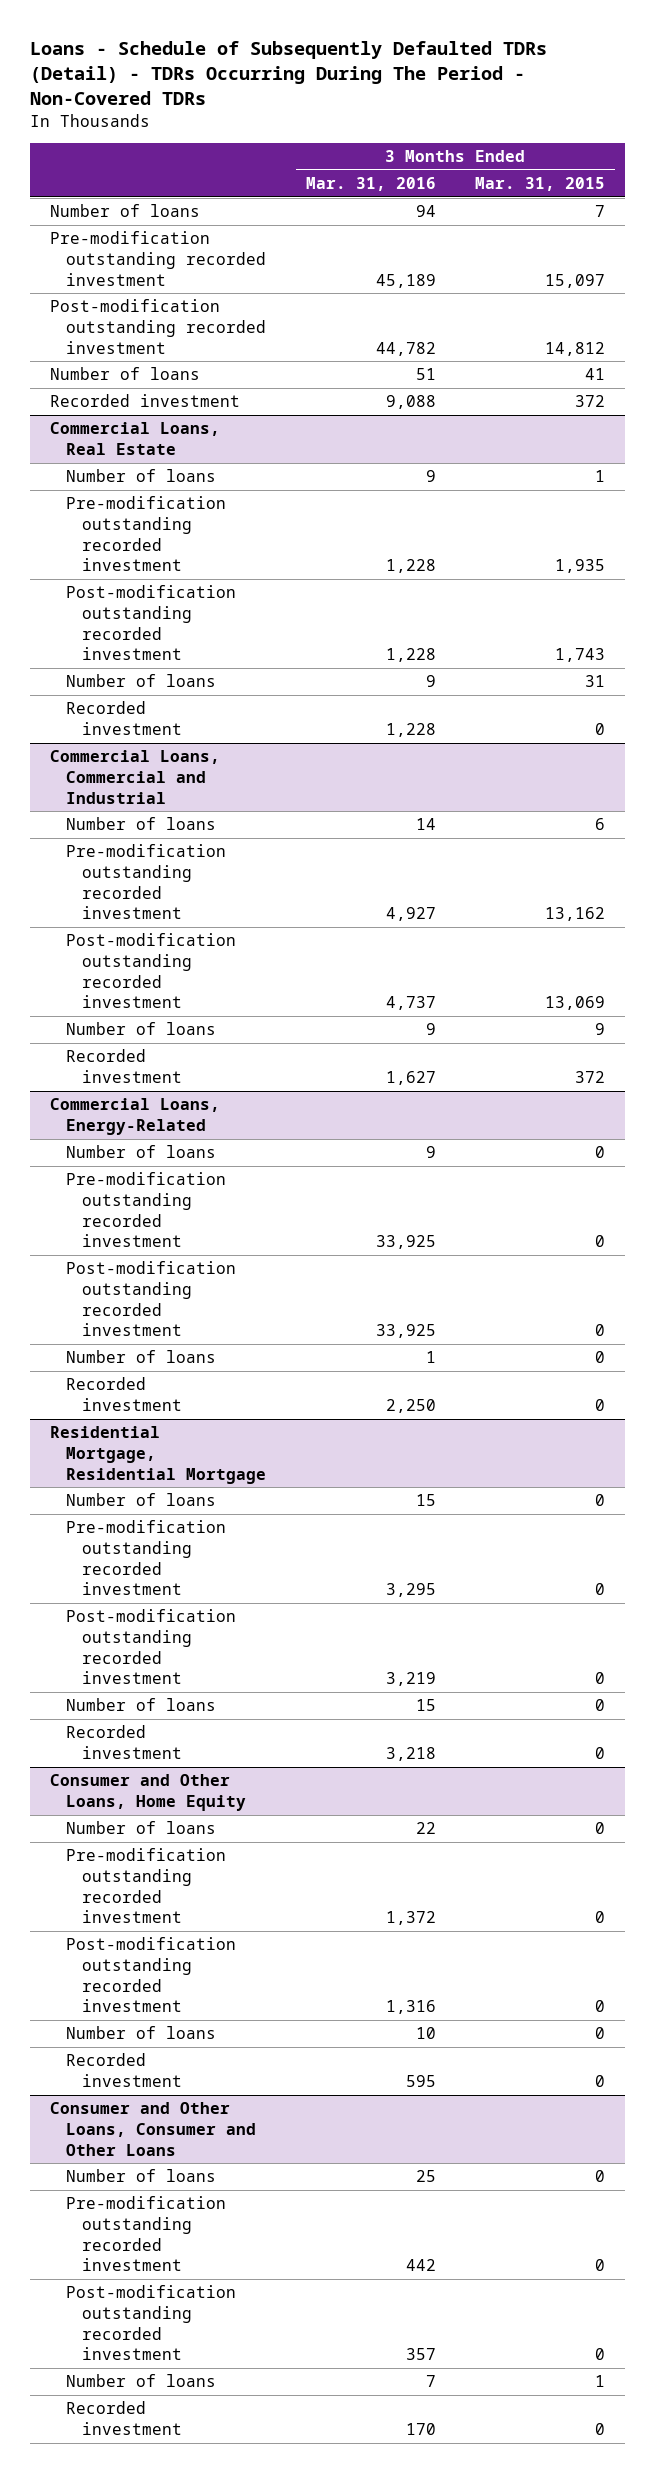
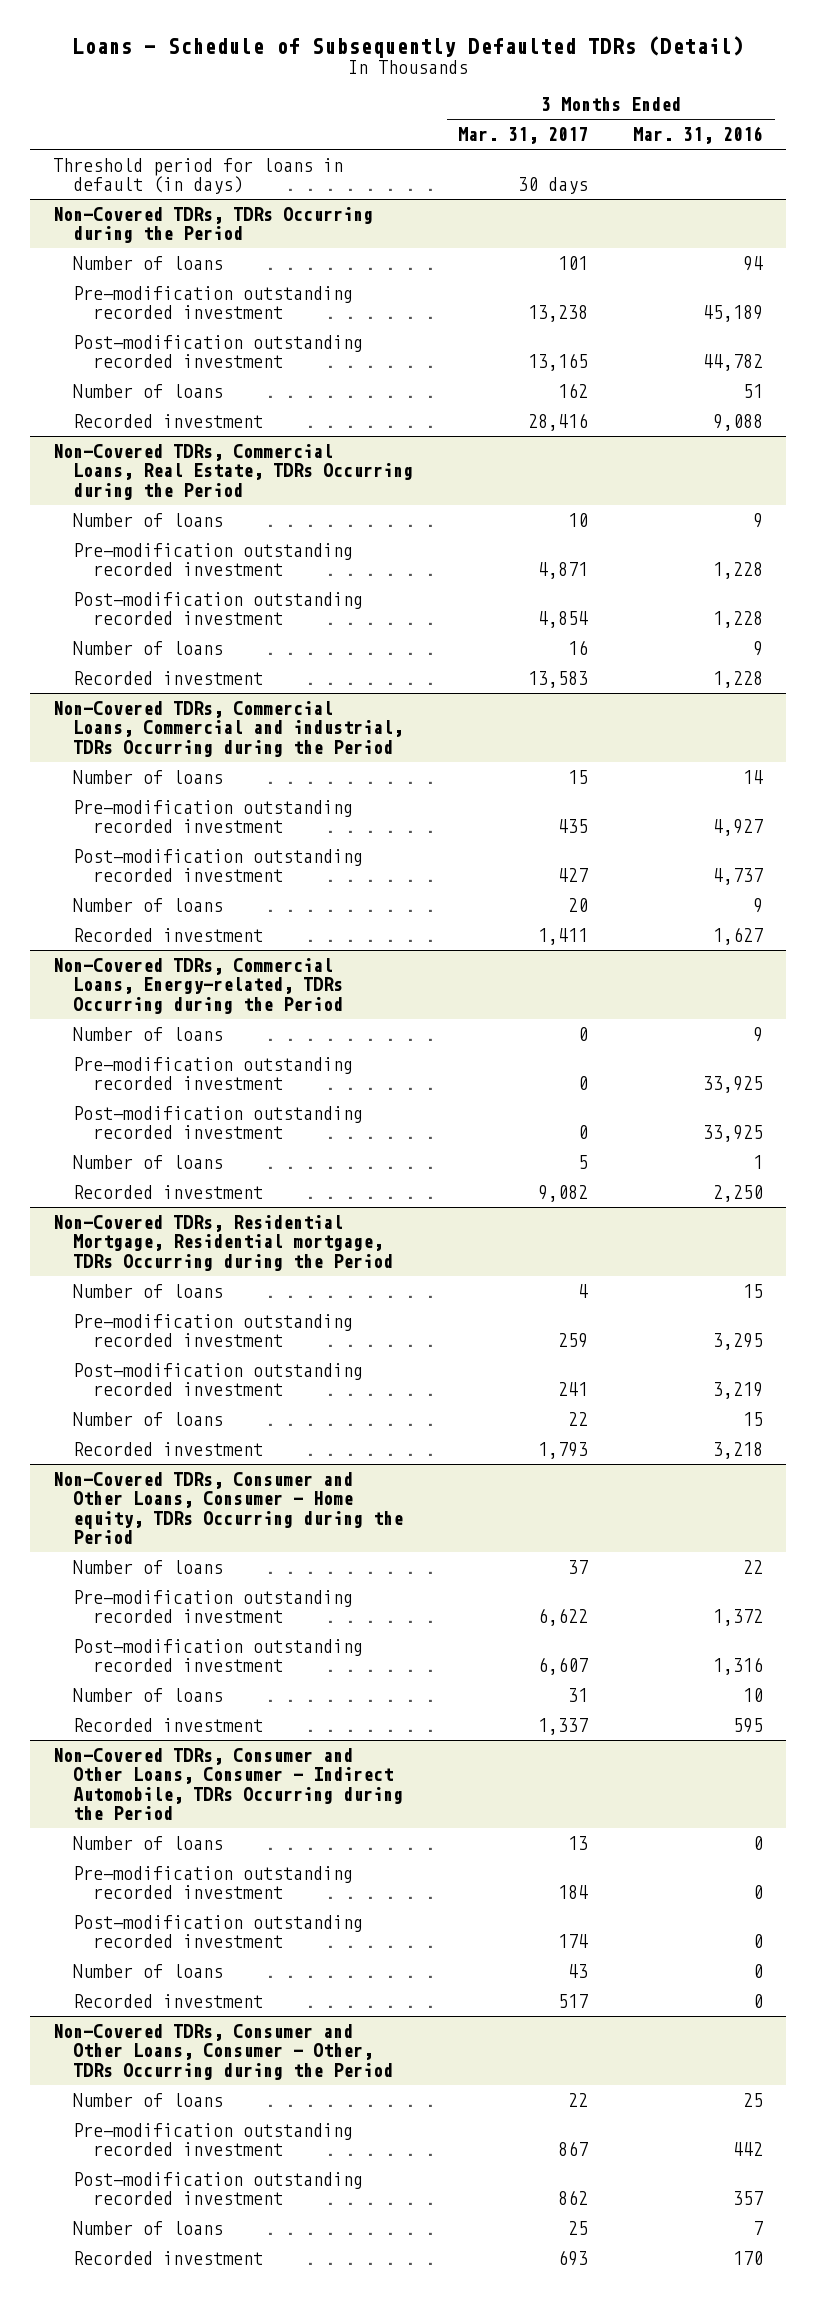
- Loans - Schedule of Subsequently Defaulted TDRs (Detail) - TDRs Occurring During The Period - Non-Covered TDRs
+ Loans - Schedule of Subsequently Defaulted TDRs (Detail)
- | 3 Months Ended Mar. 31, 2016 | 3 Months Ended Mar. 31, 2015
+ | 3 Months Ended Mar. 31, 2017 | 3 Months Ended Mar. 31, 2016
+ Threshold period for loans in default (in days) | 30 days |
+ Non-Covered TDRs, TDRs Occurring during the Period
- Commercial Loans, Real Estate
+ Non-Covered TDRs, Commercial Loans, Real Estate, TDRs Occurring during the Period
- Commercial Loans, Commercial and Industrial
+ Non-Covered TDRs, Commercial Loans, Commercial and industrial, TDRs Occurring during the Period
- Commercial Loans, Energy-Related
+ Non-Covered TDRs, Commercial Loans, Energy-related, TDRs Occurring during the Period
- Residential Mortgage, Residential Mortgage
+ Non-Covered TDRs, Residential Mortgage, Residential mortgage, TDRs Occurring during the Period
- Consumer and Other Loans, Home Equity
+ Non-Covered TDRs, Consumer and Other Loans, Consumer - Home equity, TDRs Occurring during the Period
- Consumer and Other Loans, Consumer and Other Loans
+ Non-Covered TDRs, Consumer and Other Loans, Consumer - Indirect Automobile, TDRs Occurring during the Period
+ Number of loans | 13 | 0
+ Pre-modification outstanding recorded investment | 184 | 0
+ Post-modification outstanding recorded investment | 174 | 0
+ Number of loans | 43 | 0
+ Recorded investment | 517 | 0
+ Non-Covered TDRs, Consumer and Other Loans, Consumer - Other, TDRs Occurring during the Period

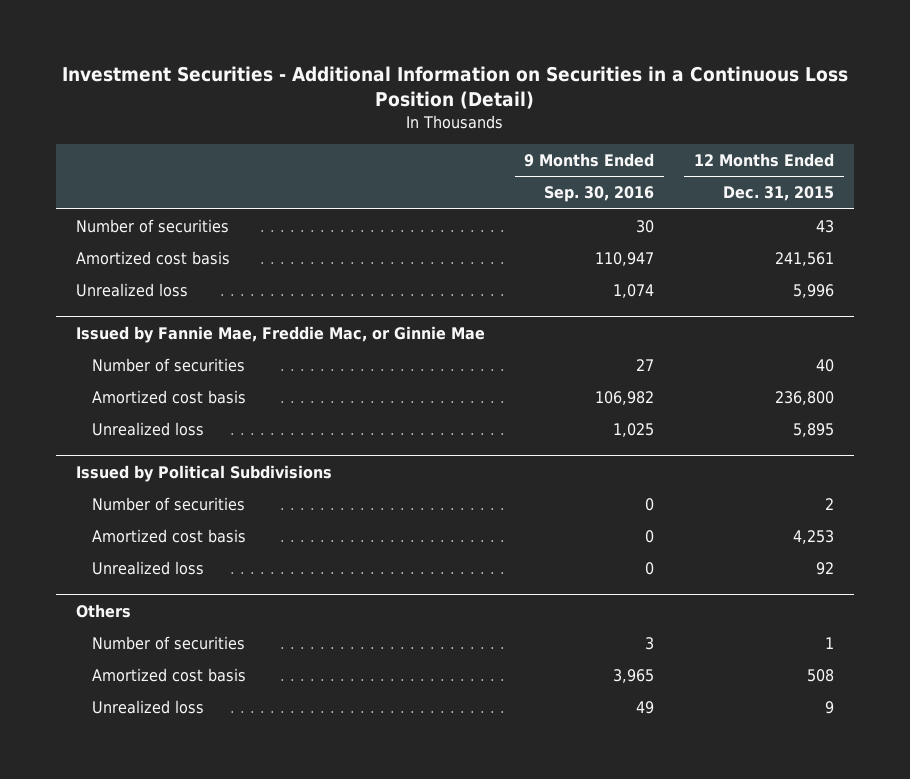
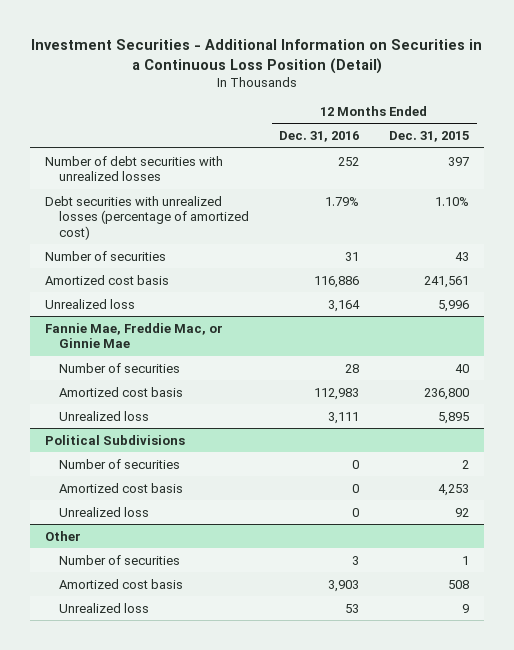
- | 9 Months Ended Sep. 30, 2016 | 12 Months Ended Dec. 31, 2015
+ | 12 Months Ended Dec. 31, 2016 | 12 Months Ended Dec. 31, 2015
+ Number of debt securities with unrealized losses | 252 | 397
+ Debt securities with unrealized losses (percentage of amortized cost) | 1.79% | 1.10%
- Issued by Fannie Mae, Freddie Mac, or Ginnie Mae
+ Fannie Mae, Freddie Mac, or Ginnie Mae
- Issued by Political Subdivisions
+ Political Subdivisions
- Others
+ Other

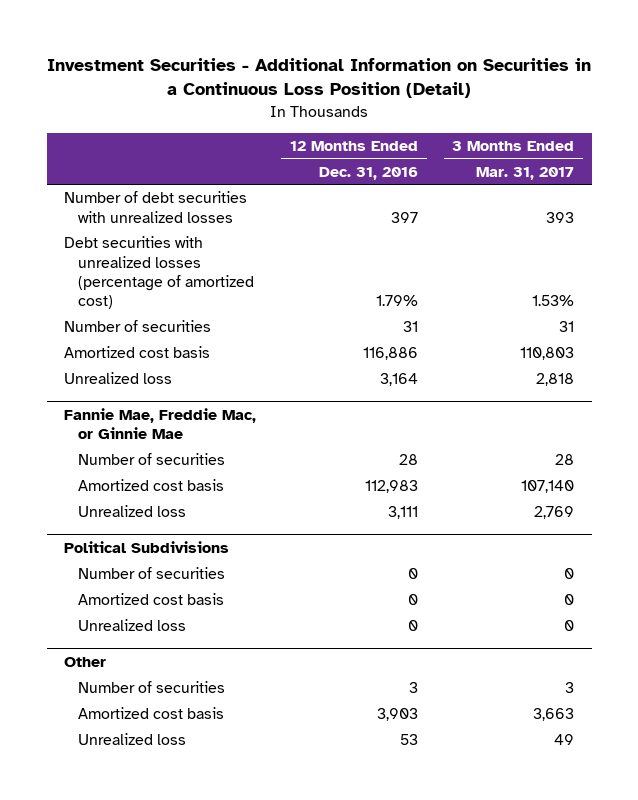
- | 12 Months Ended Dec. 31, 2016 | 12 Months Ended Dec. 31, 2015
+ | 12 Months Ended Dec. 31, 2016 | 3 Months Ended Mar. 31, 2017
- Number of debt securities with unrealized losses | 252 | 397
+ Number of debt securities with unrealized losses | 397 | 393

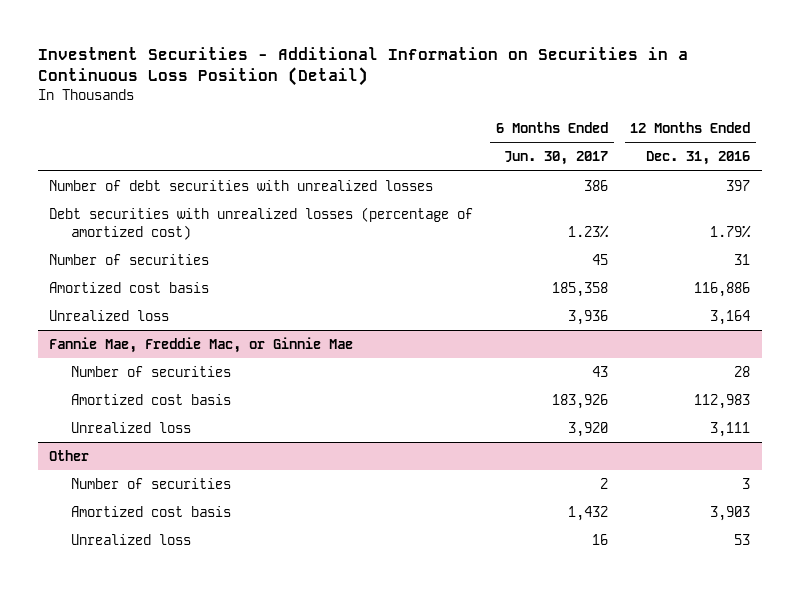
- | 12 Months Ended Dec. 31, 2016 | 3 Months Ended Mar. 31, 2017
+ | 6 Months Ended Jun. 30, 2017 | 12 Months Ended Dec. 31, 2016
- Political Subdivisions
- Number of securities | 0 | 0
- Amortized cost basis | 0 | 0
- Unrealized loss | 0 | 0

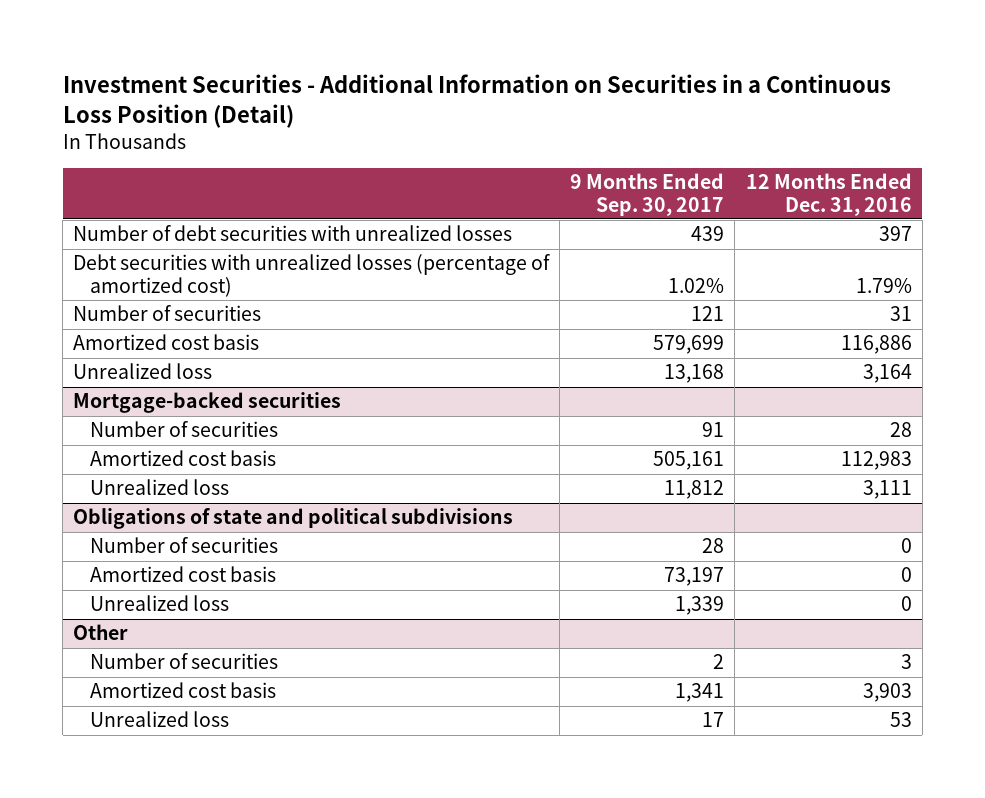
- | 6 Months Ended Jun. 30, 2017 | 12 Months Ended Dec. 31, 2016
+ | 9 Months Ended Sep. 30, 2017 | 12 Months Ended Dec. 31, 2016
- Fannie Mae, Freddie Mac, or Ginnie Mae
+ Mortgage-backed securities
+ Obligations of state and political subdivisions
+ Number of securities | 28 | 0
+ Amortized cost basis | 73,197 | 0
+ Unrealized loss | 1,339 | 0

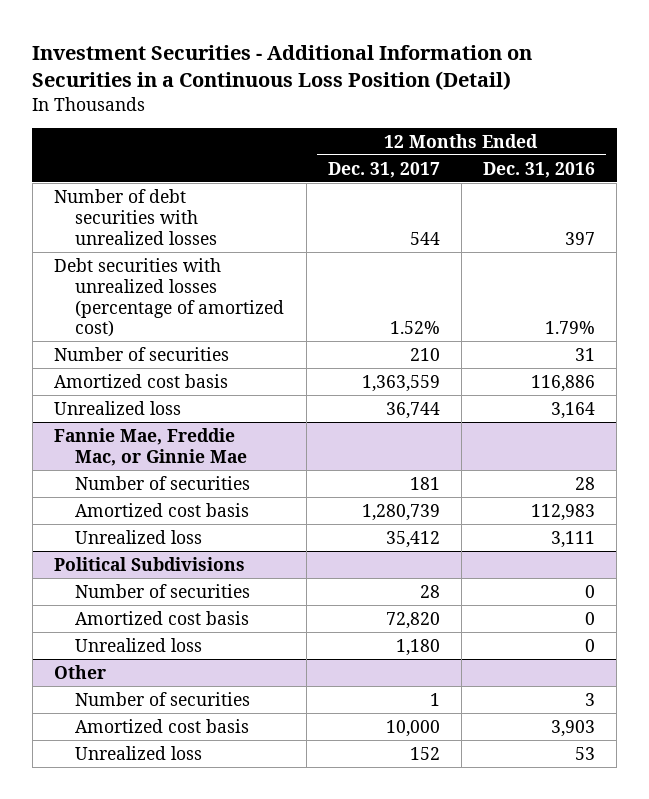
- | 9 Months Ended Sep. 30, 2017 | 12 Months Ended Dec. 31, 2016
+ | 12 Months Ended Dec. 31, 2017 | 12 Months Ended Dec. 31, 2016
- Mortgage-backed securities
+ Fannie Mae, Freddie Mac, or Ginnie Mae
- Obligations of state and political subdivisions
+ Political Subdivisions

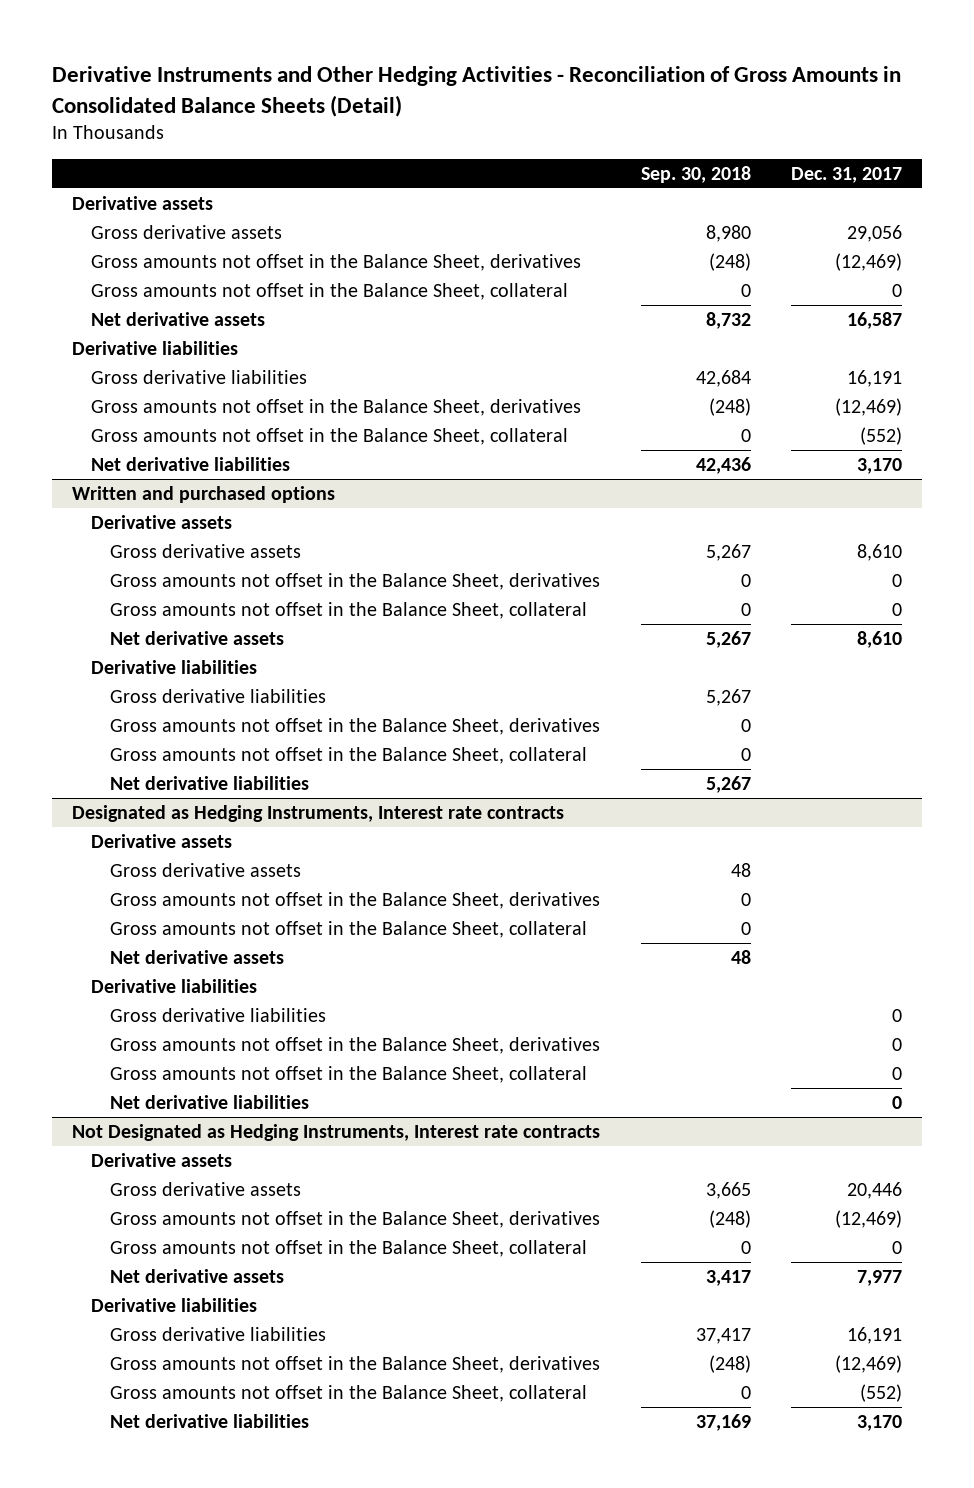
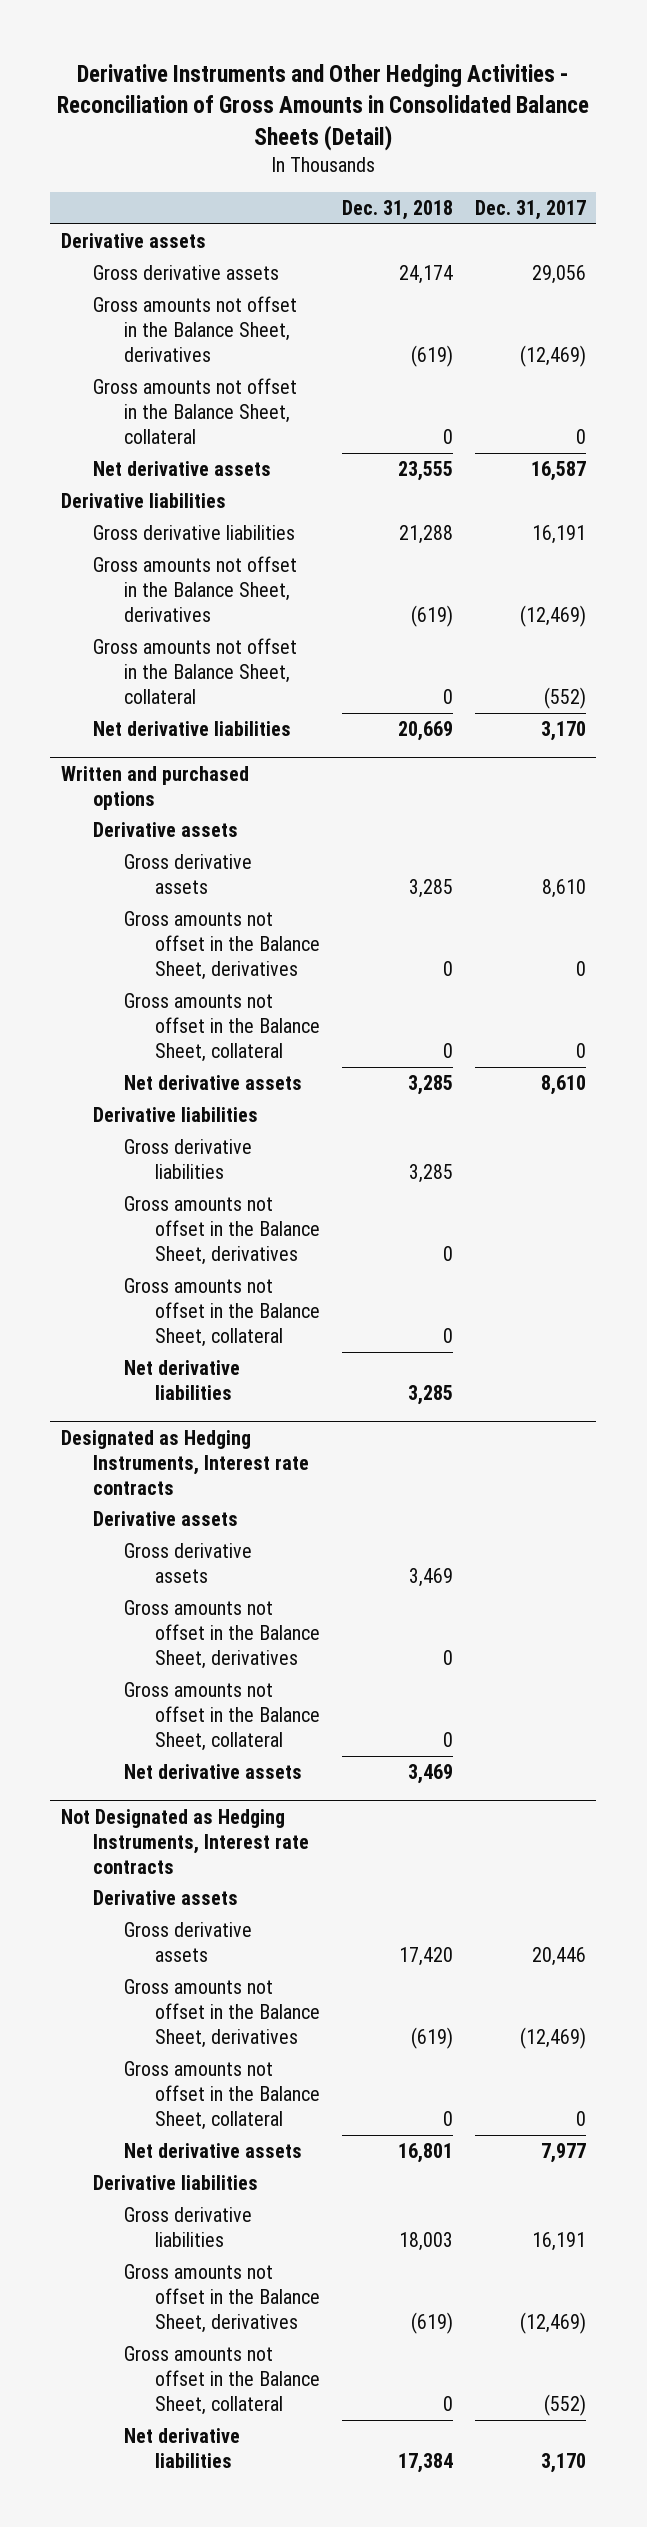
- | Sep. 30, 2018 | Dec. 31, 2017
+ | Dec. 31, 2018 | Dec. 31, 2017
@ Designated as Hedging Instruments, Interest rate contracts
- Derivative liabilities
- Gross derivative liabilities | | 0
- Gross amounts not offset in the Balance Sheet, derivatives | | 0
- Gross amounts not offset in the Balance Sheet, collateral | | 0
- Net derivative liabilities | | 0

